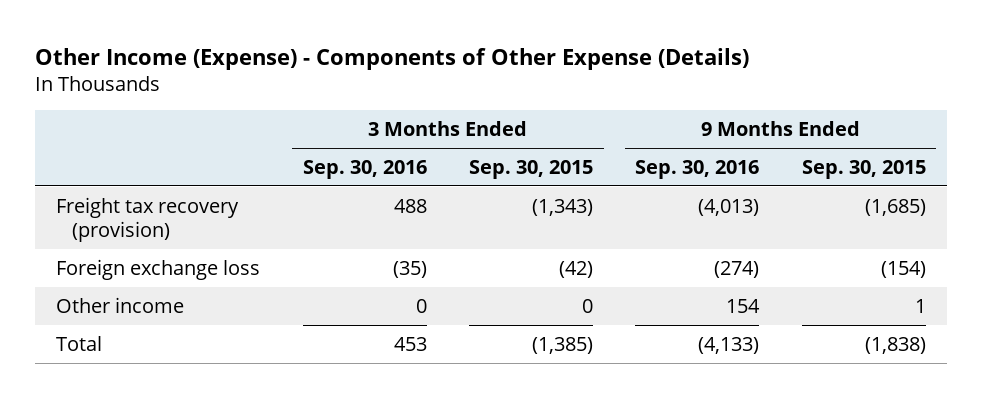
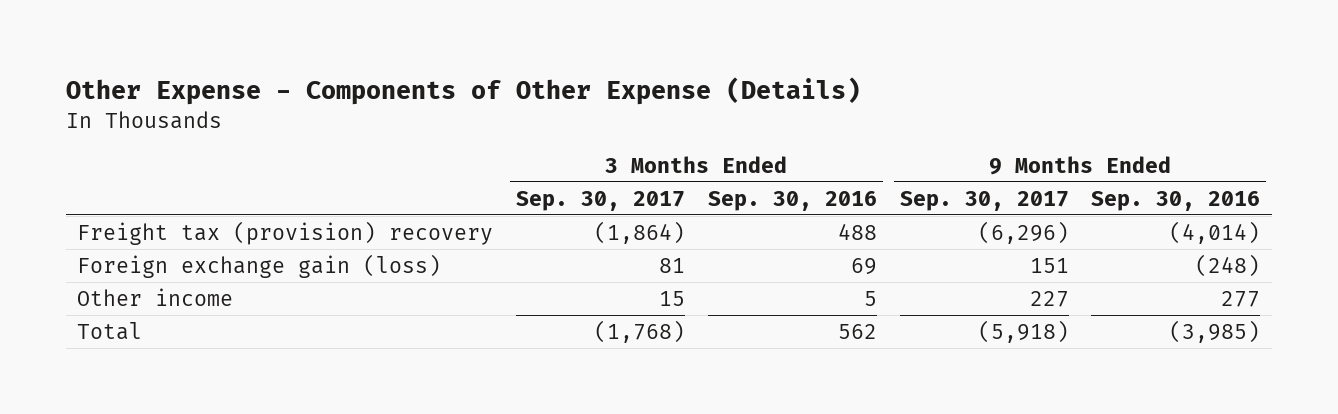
- Other Income (Expense) - Components of Other Expense (Details)
+ Other Expense - Components of Other Expense (Details)
- | 3 Months Ended Sep. 30, 2016 | 3 Months Ended Sep. 30, 2015 | 9 Months Ended Sep. 30, 2016 | 9 Months Ended Sep. 30, 2015
+ | 3 Months Ended Sep. 30, 2017 | 3 Months Ended Sep. 30, 2016 | 9 Months Ended Sep. 30, 2017 | 9 Months Ended Sep. 30, 2016
- Freight tax recovery (provision) | 488 | (1,343) | (4,013) | (1,685)
- Foreign exchange loss | (35) | (42) | (274) | (154)
- Other income | 0 | 0 | 154 | 1
- Total | 453 | (1,385) | (4,133) | (1,838)
+ Freight tax (provision) recovery | (1,864) | 488 | (6,296) | (4,014)
+ Foreign exchange gain (loss) | 81 | 69 | 151 | (248)
+ Other income | 15 | 5 | 227 | 277
+ Total | (1,768) | 562 | (5,918) | (3,985)

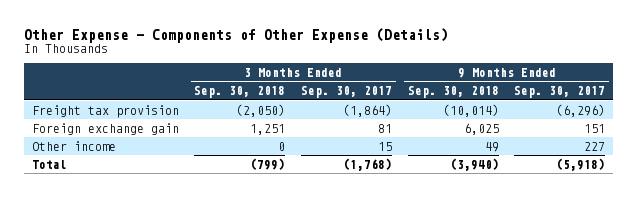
- | 3 Months Ended Sep. 30, 2017 | 3 Months Ended Sep. 30, 2016 | 9 Months Ended Sep. 30, 2017 | 9 Months Ended Sep. 30, 2016
+ | 3 Months Ended Sep. 30, 2018 | 3 Months Ended Sep. 30, 2017 | 9 Months Ended Sep. 30, 2018 | 9 Months Ended Sep. 30, 2017
- Freight tax (provision) recovery | (1,864) | 488 | (6,296) | (4,014)
- Foreign exchange gain (loss) | 81 | 69 | 151 | (248)
+ Freight tax provision | (2,050) | (1,864) | (10,014) | (6,296)
+ Foreign exchange gain | 1,251 | 81 | 6,025 | 151

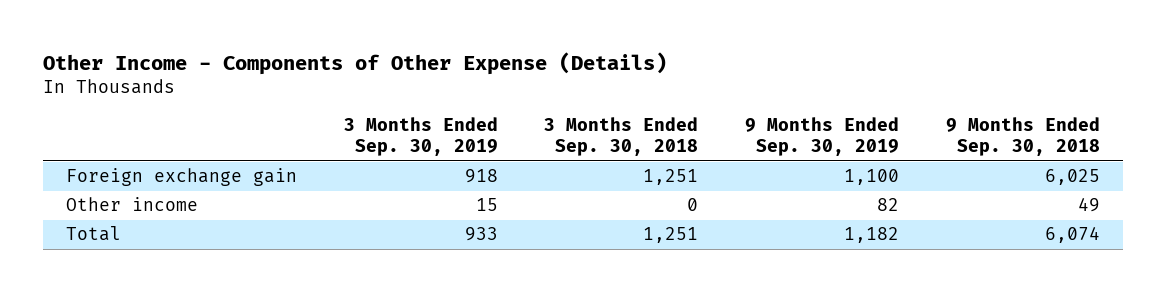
- Other Expense - Components of Other Expense (Details)
+ Other Income - Components of Other Expense (Details)
- | 3 Months Ended Sep. 30, 2018 | 3 Months Ended Sep. 30, 2017 | 9 Months Ended Sep. 30, 2018 | 9 Months Ended Sep. 30, 2017
+ | 3 Months Ended Sep. 30, 2019 | 3 Months Ended Sep. 30, 2018 | 9 Months Ended Sep. 30, 2019 | 9 Months Ended Sep. 30, 2018
- Freight tax provision | (2,050) | (1,864) | (10,014) | (6,296)
- Total | (799) | (1,768) | (3,940) | (5,918)
+ Total | 933 | 1,251 | 1,182 | 6,074

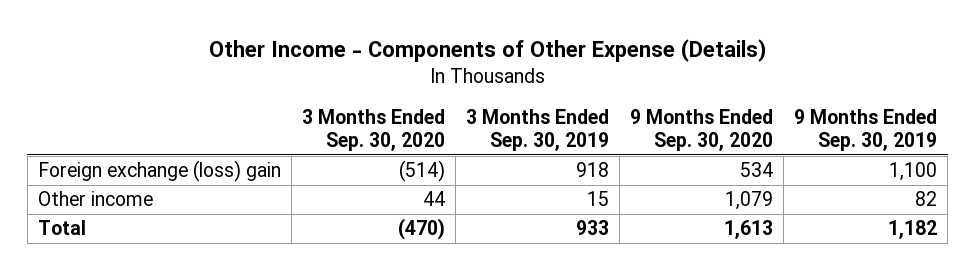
- | 3 Months Ended Sep. 30, 2019 | 3 Months Ended Sep. 30, 2018 | 9 Months Ended Sep. 30, 2019 | 9 Months Ended Sep. 30, 2018
+ | 3 Months Ended Sep. 30, 2020 | 3 Months Ended Sep. 30, 2019 | 9 Months Ended Sep. 30, 2020 | 9 Months Ended Sep. 30, 2019
- Foreign exchange gain | 918 | 1,251 | 1,100 | 6,025
+ Foreign exchange (loss) gain | (514) | 918 | 534 | 1,100

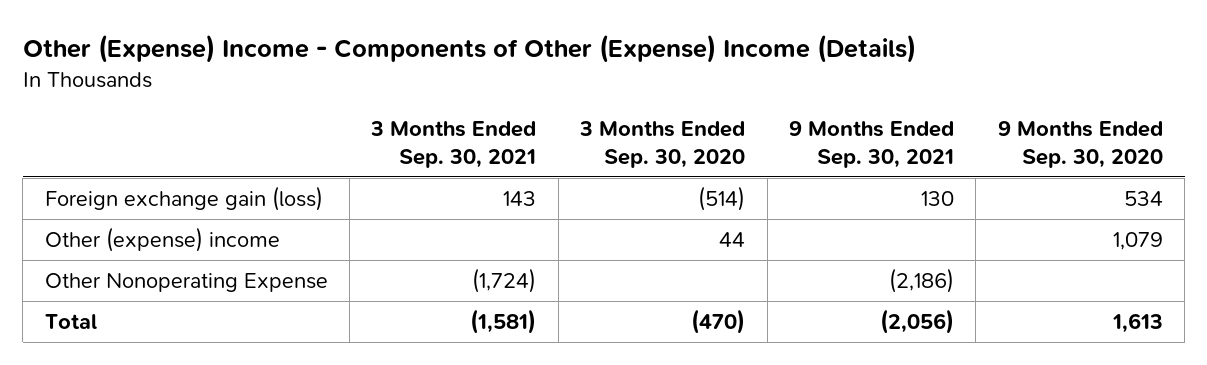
- Other Income - Components of Other Expense (Details)
+ Other (Expense) Income - Components of Other (Expense) Income (Details)
- | 3 Months Ended Sep. 30, 2020 | 3 Months Ended Sep. 30, 2019 | 9 Months Ended Sep. 30, 2020 | 9 Months Ended Sep. 30, 2019
+ | 3 Months Ended Sep. 30, 2021 | 3 Months Ended Sep. 30, 2020 | 9 Months Ended Sep. 30, 2021 | 9 Months Ended Sep. 30, 2020
- Foreign exchange (loss) gain | (514) | 918 | 534 | 1,100
- Other income | 44 | 15 | 1,079 | 82
+ Foreign exchange gain (loss) | 143 | (514) | 130 | 534
+ Other (expense) income | | 44 | | 1,079
+ Other Nonoperating Expense | (1,724) | | (2,186) |

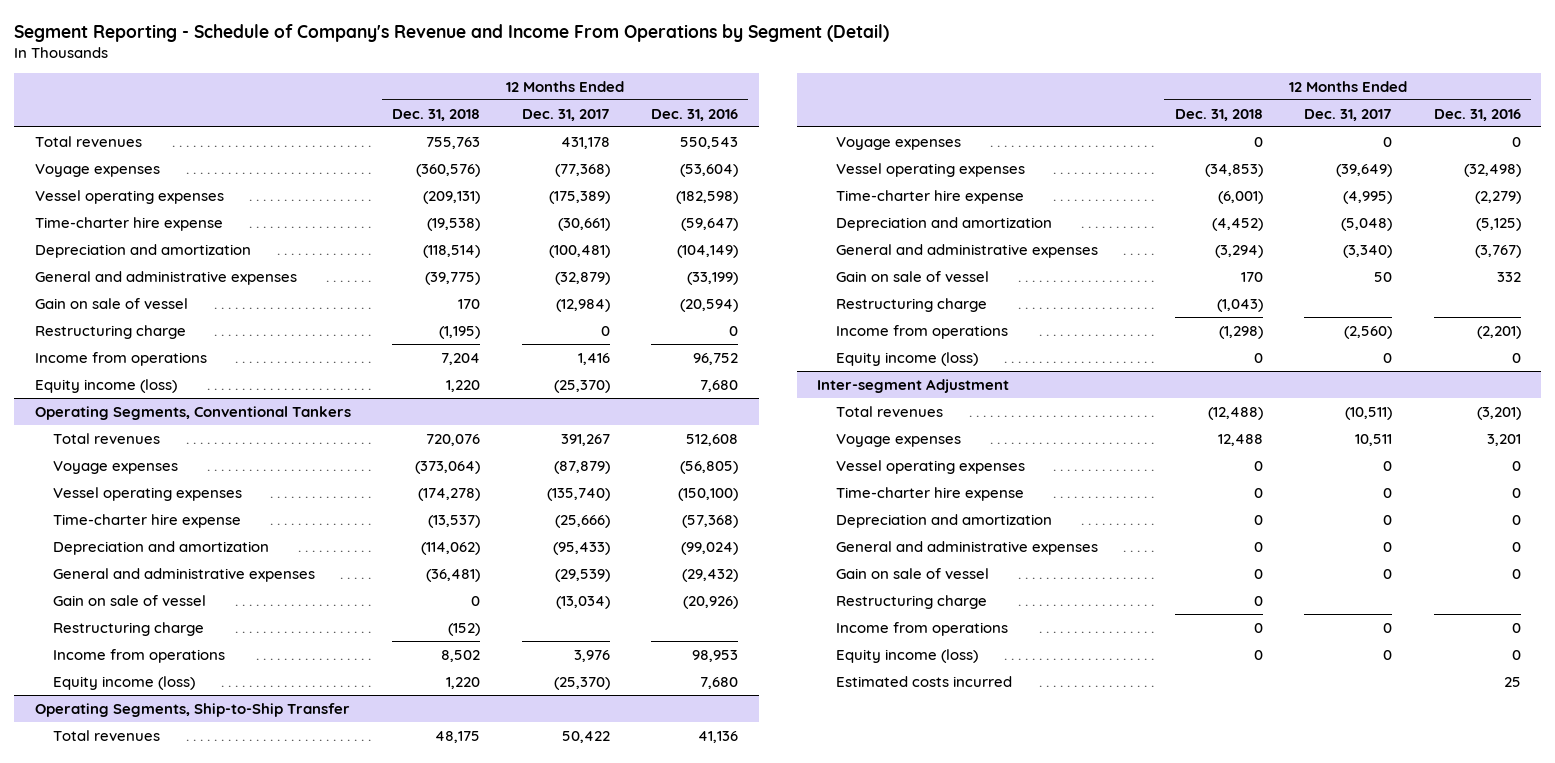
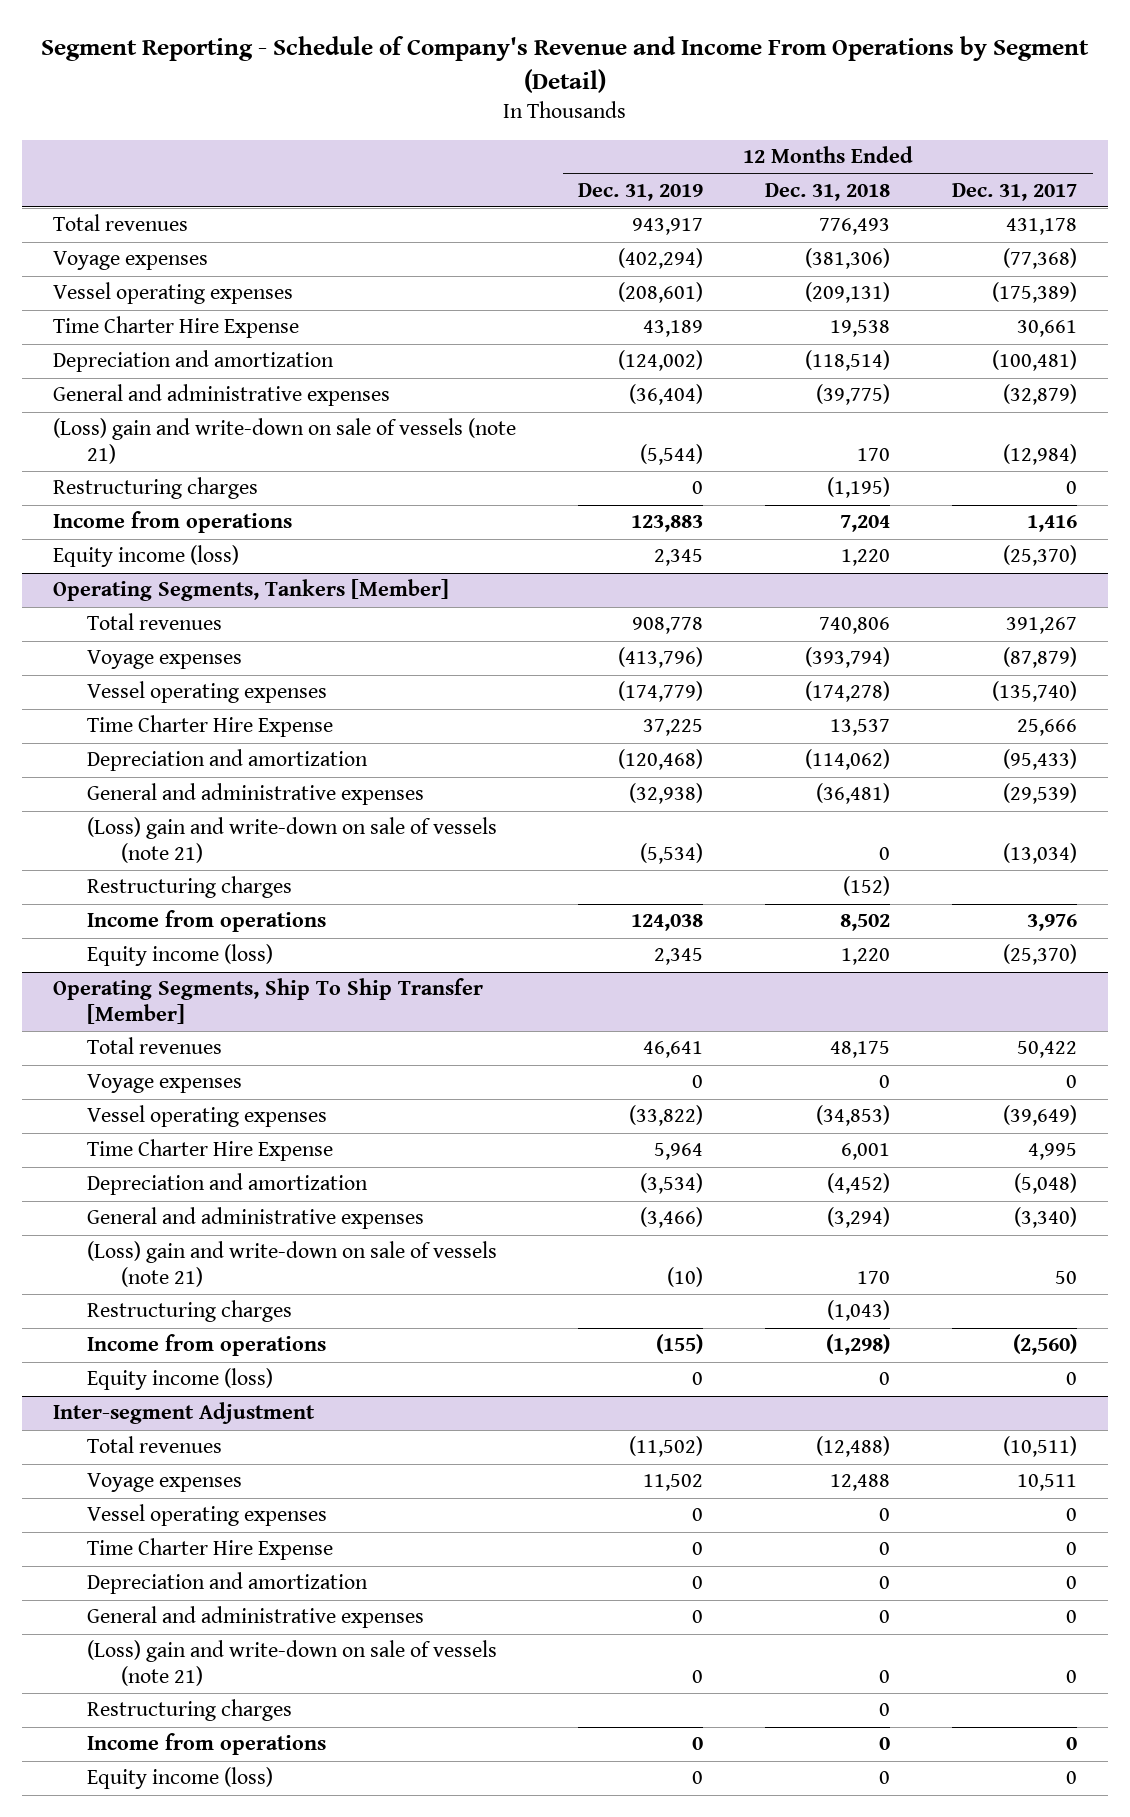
- | 12 Months Ended Dec. 31, 2018 | 12 Months Ended Dec. 31, 2017 | 12 Months Ended Dec. 31, 2016
+ | 12 Months Ended Dec. 31, 2019 | 12 Months Ended Dec. 31, 2018 | 12 Months Ended Dec. 31, 2017
- Total revenues | 755,763 | 431,178 | 550,543
- Voyage expenses | (360,576) | (77,368) | (53,604)
+ Total revenues | 943,917 | 776,493 | 431,178
+ Voyage expenses | (402,294) | (381,306) | (77,368)
- Time-charter hire expense | (19,538) | (30,661) | (59,647)
+ Time Charter Hire Expense | 43,189 | 19,538 | 30,661
- Gain on sale of vessel | 170 | (12,984) | (20,594)
- Restructuring charge | (1,195) | 0 | 0
+ (Loss) gain and write-down on sale of vessels (note 21) | (5,544) | 170 | (12,984)
+ Restructuring charges | 0 | (1,195) | 0
- Operating Segments, Conventional Tankers
- Total revenues | 720,076 | 391,267 | 512,608
- Voyage expenses | (373,064) | (87,879) | (56,805)
+ Operating Segments, Tankers [Member]
+ Total revenues | 908,778 | 740,806 | 391,267
+ Voyage expenses | (413,796) | (393,794) | (87,879)
- Time-charter hire expense | (13,537) | (25,666) | (57,368)
+ Time Charter Hire Expense | 37,225 | 13,537 | 25,666
- Gain on sale of vessel | 0 | (13,034) | (20,926)
- Restructuring charge | (152) | |
+ (Loss) gain and write-down on sale of vessels (note 21) | (5,534) | 0 | (13,034)
+ Restructuring charges | | (152) |
- Operating Segments, Ship-to-Ship Transfer
+ Operating Segments, Ship To Ship Transfer [Member]
- Time-charter hire expense | (6,001) | (4,995) | (2,279)
+ Time Charter Hire Expense | 5,964 | 6,001 | 4,995
- Gain on sale of vessel | 170 | 50 | 332
- Restructuring charge | (1,043) | |
+ (Loss) gain and write-down on sale of vessels (note 21) | (10) | 170 | 50
+ Restructuring charges | | (1,043) |
@ Inter-segment Adjustment
- Time-charter hire expense | 0 | 0 | 0
+ Time Charter Hire Expense | 0 | 0 | 0
- Gain on sale of vessel | 0 | 0 | 0
- Restructuring charge | 0 | |
+ (Loss) gain and write-down on sale of vessels (note 21) | 0 | 0 | 0
+ Restructuring charges | | 0 |
- Estimated costs incurred | | | 25

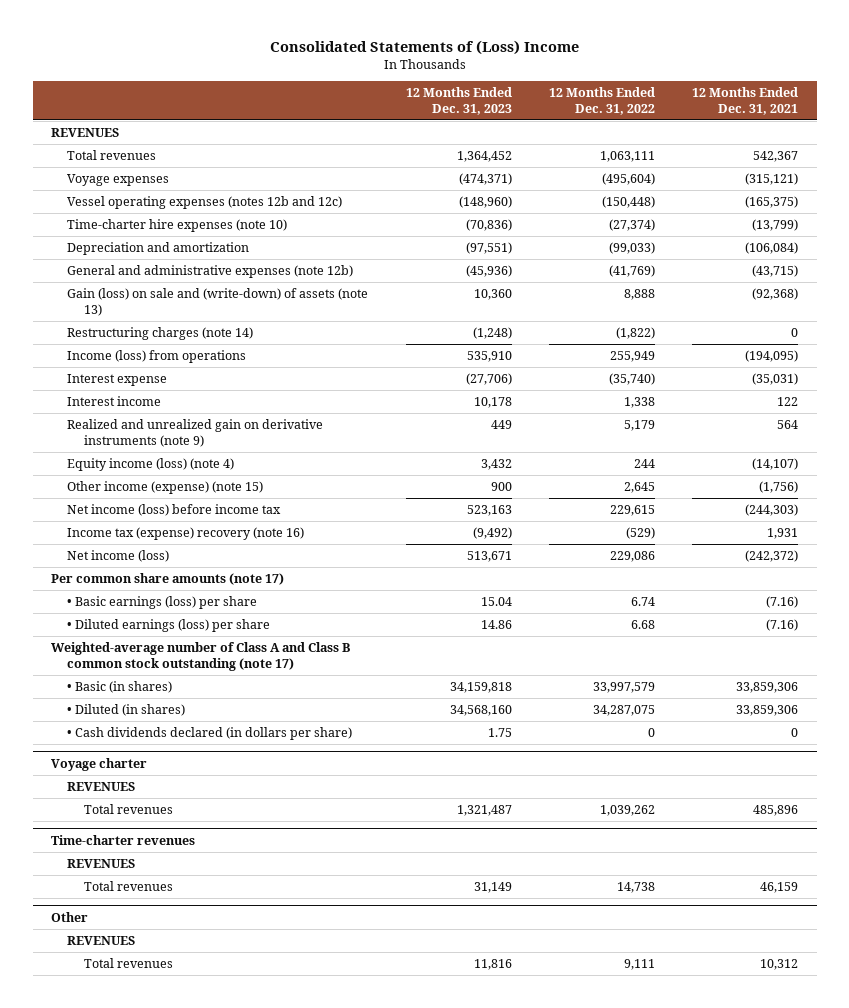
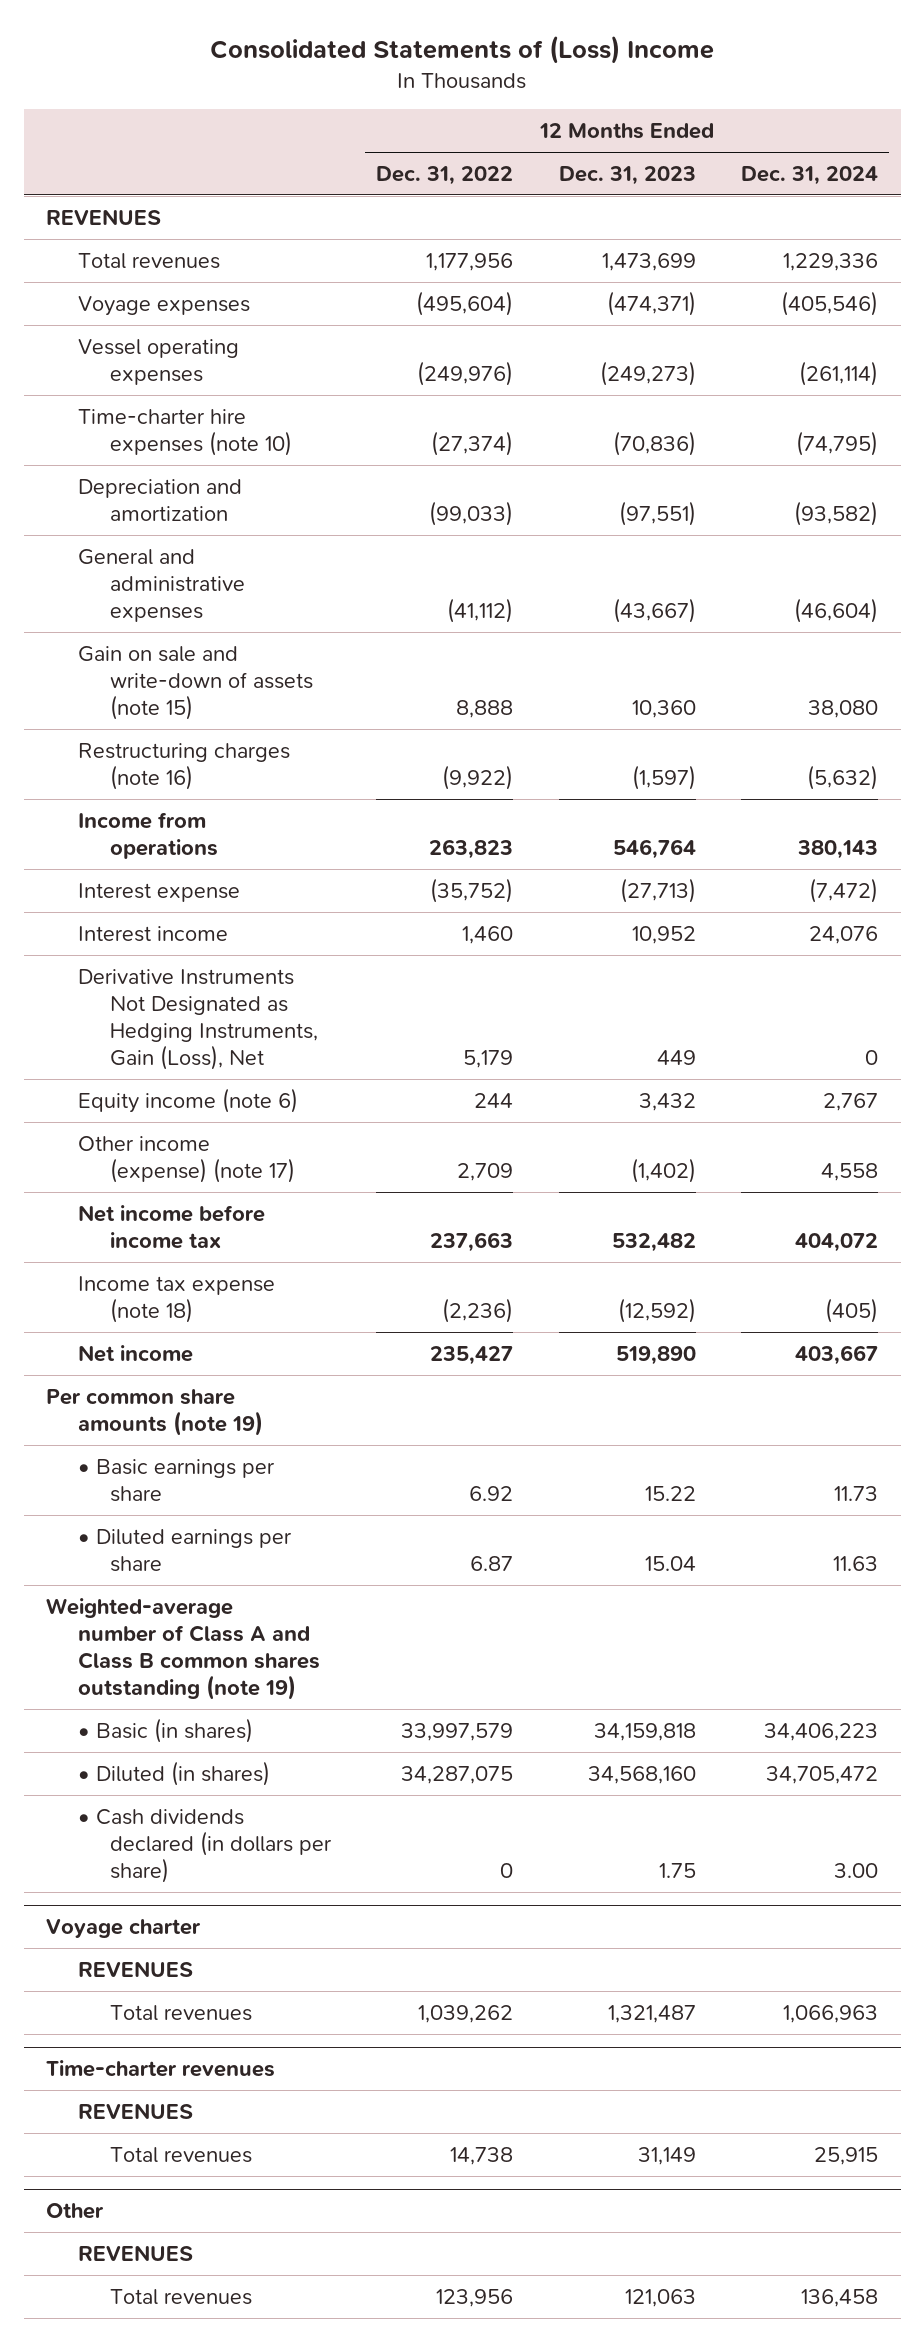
- | 12 Months Ended Dec. 31, 2023 | 12 Months Ended Dec. 31, 2022 | 12 Months Ended Dec. 31, 2021
+ | 12 Months Ended Dec. 31, 2022 | 12 Months Ended Dec. 31, 2023 | 12 Months Ended Dec. 31, 2024
- Total revenues | 1,364,452 | 1,063,111 | 542,367
+ Total revenues | 1,177,956 | 1,473,699 | 1,229,336
- Vessel operating expenses (notes 12b and 12c) | (148,960) | (150,448) | (165,375)
+ Vessel operating expenses | (249,976) | (249,273) | (261,114)
- General and administrative expenses (note 12b) | (45,936) | (41,769) | (43,715)
- Gain (loss) on sale and (write-down) of assets (note 13) | 10,360 | 8,888 | (92,368)
- Restructuring charges (note 14) | (1,248) | (1,822) | 0
- Income (loss) from operations | 535,910 | 255,949 | (194,095)
- Interest expense | (27,706) | (35,740) | (35,031)
- Interest income | 10,178 | 1,338 | 122
- Realized and unrealized gain on derivative instruments (note 9) | 449 | 5,179 | 564
- Equity income (loss) (note 4) | 3,432 | 244 | (14,107)
- Other income (expense) (note 15) | 900 | 2,645 | (1,756)
- Net income (loss) before income tax | 523,163 | 229,615 | (244,303)
- Income tax (expense) recovery (note 16) | (9,492) | (529) | 1,931
- Net income (loss) | 513,671 | 229,086 | (242,372)
- Per common share amounts (note 17)
- • Basic earnings (loss) per share | 15.04 | 6.74 | (7.16)
- • Diluted earnings (loss) per share | 14.86 | 6.68 | (7.16)
- Weighted-average number of Class A and Class B common stock outstanding (note 17)
+ General and administrative expenses | (41,112) | (43,667) | (46,604)
+ Gain on sale and write-down of assets (note 15) | 8,888 | 10,360 | 38,080
+ Restructuring charges (note 16) | (9,922) | (1,597) | (5,632)
+ Income from operations | 263,823 | 546,764 | 380,143
+ Interest expense | (35,752) | (27,713) | (7,472)
+ Interest income | 1,460 | 10,952 | 24,076
+ Derivative Instruments Not Designated as Hedging Instruments, Gain (Loss), Net | 5,179 | 449 | 0
+ Equity income (note 6) | 244 | 3,432 | 2,767
+ Other income (expense) (note 17) | 2,709 | (1,402) | 4,558
+ Net income before income tax | 237,663 | 532,482 | 404,072
+ Income tax expense (note 18) | (2,236) | (12,592) | (405)
+ Net income | 235,427 | 519,890 | 403,667
+ Per common share amounts (note 19)
+ • Basic earnings per share | 6.92 | 15.22 | 11.73
+ • Diluted earnings per share | 6.87 | 15.04 | 11.63
+ Weighted-average number of Class A and Class B common shares outstanding (note 19)
@ Other
- Total revenues | 11,816 | 9,111 | 10,312
+ Total revenues | 123,956 | 121,063 | 136,458

